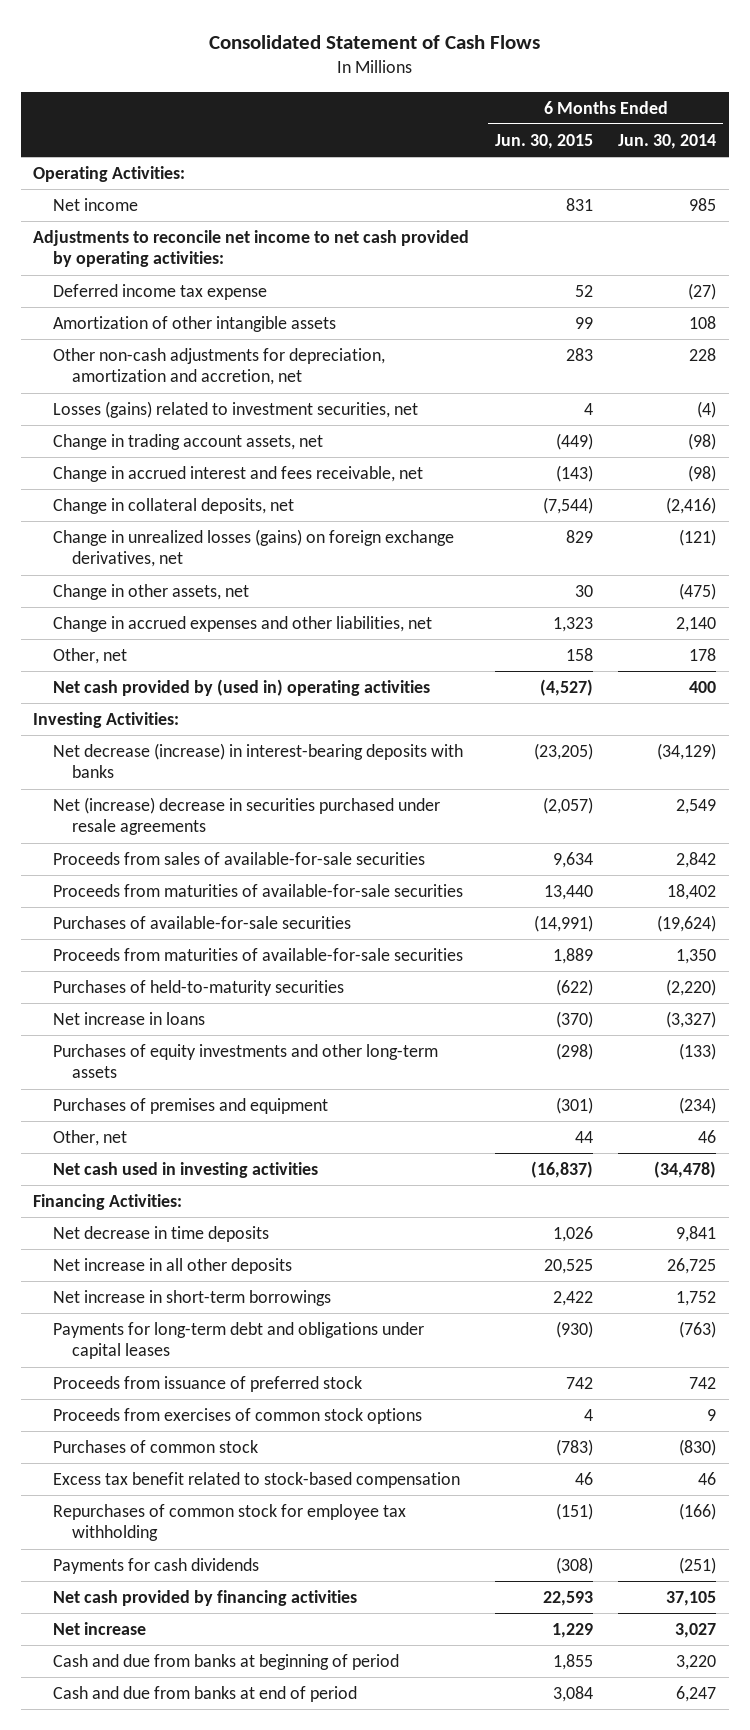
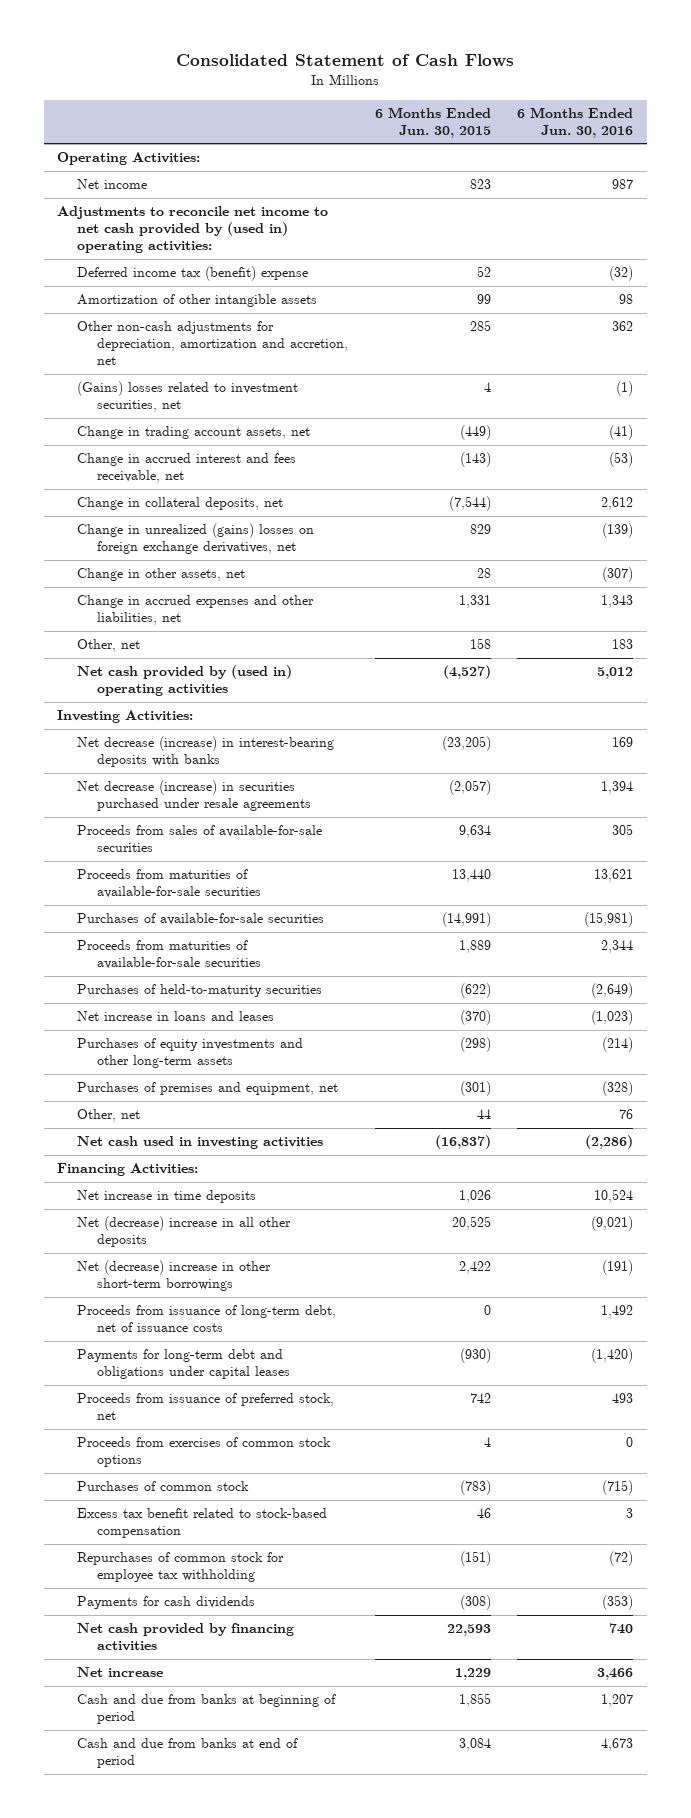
- | 6 Months Ended Jun. 30, 2015 | 6 Months Ended Jun. 30, 2014
+ | 6 Months Ended Jun. 30, 2015 | 6 Months Ended Jun. 30, 2016
- Net income | 831 | 985
- Adjustments to reconcile net income to net cash provided by operating activities:
- Deferred income tax expense | 52 | (27)
+ Net income | 823 | 987
+ Adjustments to reconcile net income to net cash provided by (used in) operating activities:
+ Deferred income tax (benefit) expense | 52 | (32)
- Other non-cash adjustments for depreciation, amortization and accretion, net | 283 | 228
- Losses (gains) related to investment securities, net | 4 | (4)
+ Other non-cash adjustments for depreciation, amortization and accretion, net | 285 | 362
+ (Gains) losses related to investment securities, net | 4 | (1)
- Change in unrealized losses (gains) on foreign exchange derivatives, net | 829 | (121)
- Change in other assets, net | 30 | (475)
- Change in accrued expenses and other liabilities, net | 1,323 | 2,140
+ Change in unrealized (gains) losses on foreign exchange derivatives, net | 829 | (139)
+ Change in other assets, net | 28 | (307)
+ Change in accrued expenses and other liabilities, net | 1,331 | 1,343
- Net (increase) decrease in securities purchased under resale agreements | (2,057) | 2,549
+ Net decrease (increase) in securities purchased under resale agreements | (2,057) | 1,394
- Net increase in loans | (370) | (3,327)
+ Net increase in loans and leases | (370) | (1,023)
- Purchases of premises and equipment | (301) | (234)
+ Purchases of premises and equipment, net | (301) | (328)
- Net decrease in time deposits | 1,026 | 9,841
- Net increase in all other deposits | 20,525 | 26,725
- Net increase in short-term borrowings | 2,422 | 1,752
+ Net increase in time deposits | 1,026 | 10,524
+ Net (decrease) increase in all other deposits | 20,525 | (9,021)
+ Net (decrease) increase in other short-term borrowings | 2,422 | (191)
+ Proceeds from issuance of long-term debt, net of issuance costs | 0 | 1,492
- Proceeds from issuance of preferred stock | 742 | 742
+ Proceeds from issuance of preferred stock, net | 742 | 493

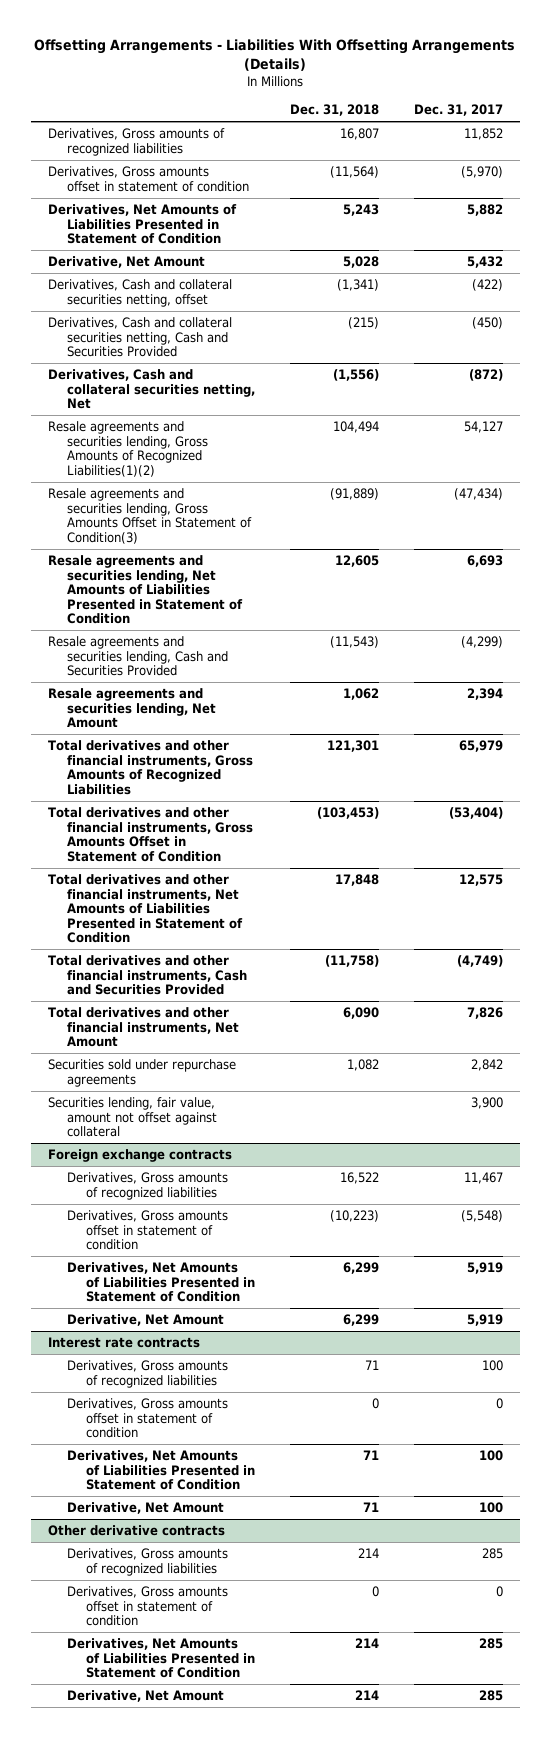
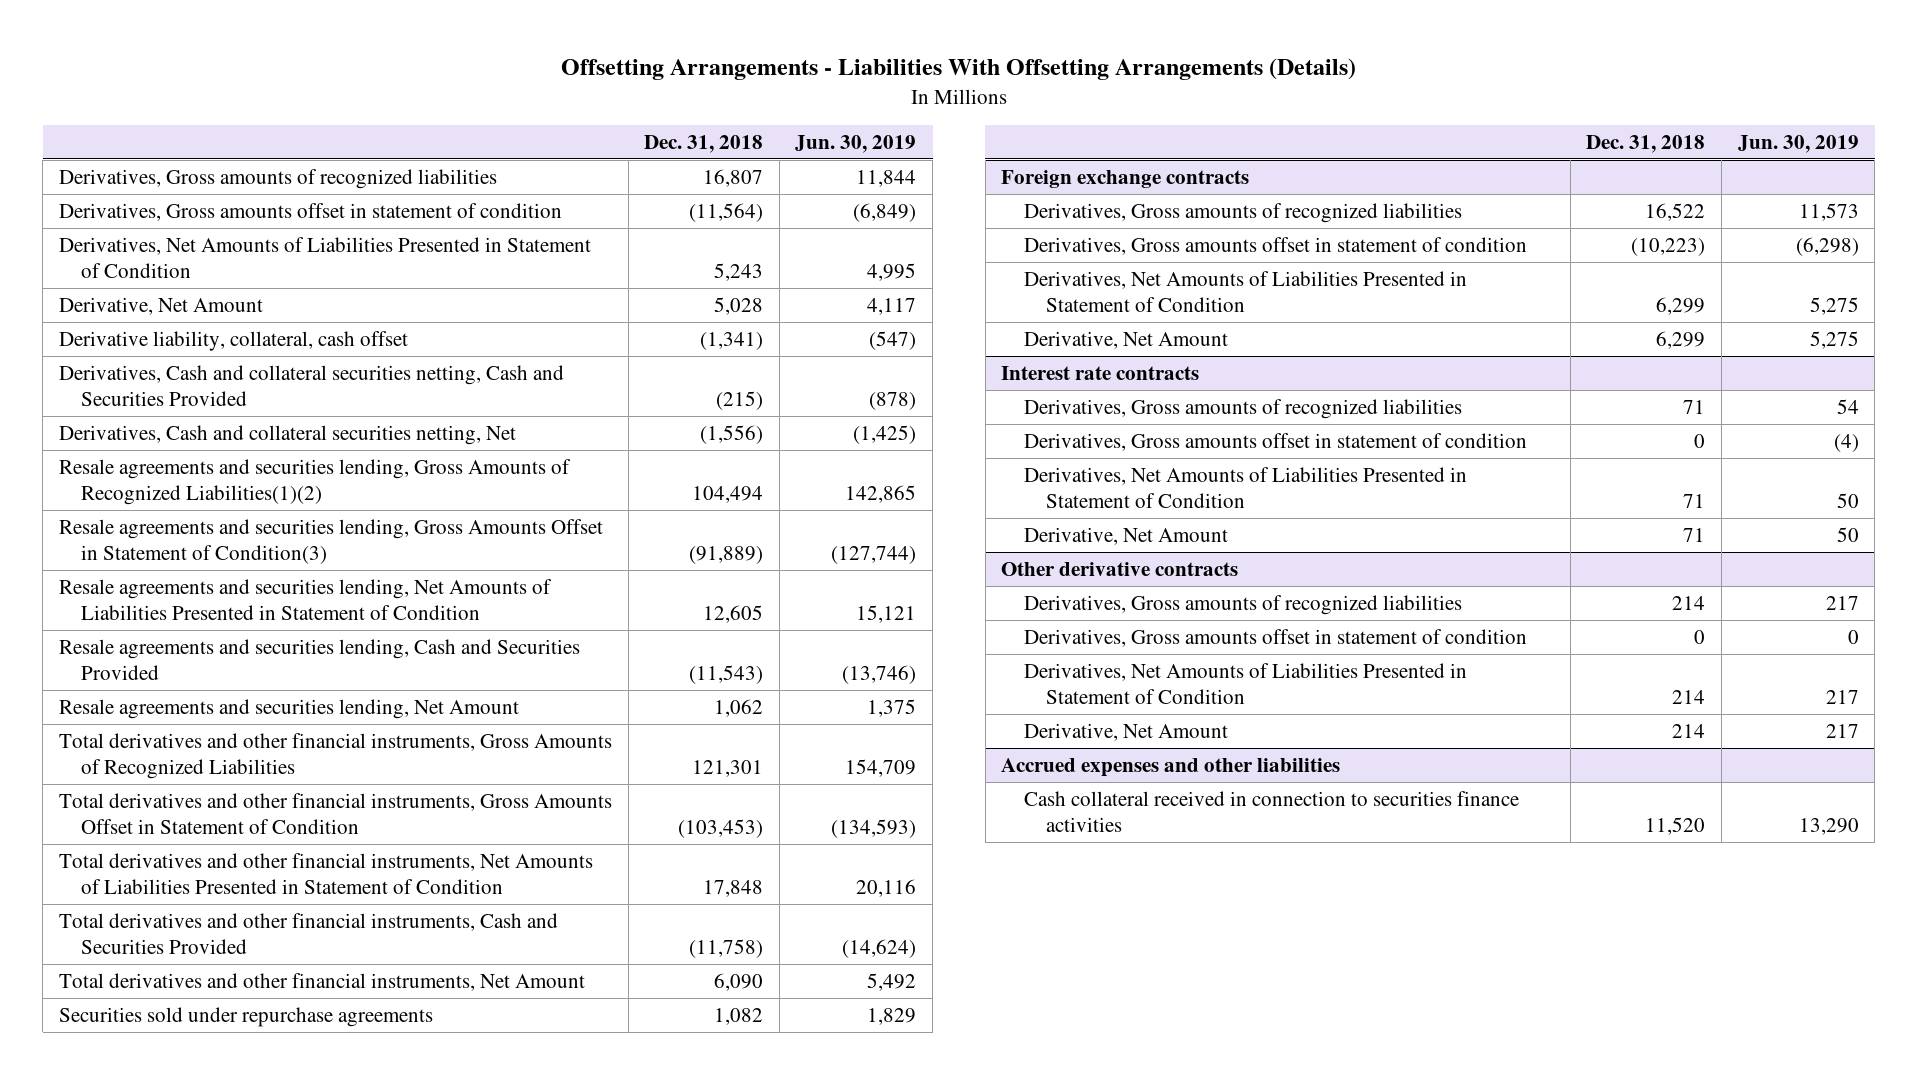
- | Dec. 31, 2018 | Dec. 31, 2017
+ | Dec. 31, 2018 | Jun. 30, 2019
- Derivatives, Cash and collateral securities netting, offset | (1,341) | (422)
+ Derivative liability, collateral, cash offset | (1,341) | (547)
- Securities lending, fair value, amount not offset against collateral | | 3,900
+ Accrued expenses and other liabilities
+ Cash collateral received in connection to securities finance activities | 11,520 | 13,290

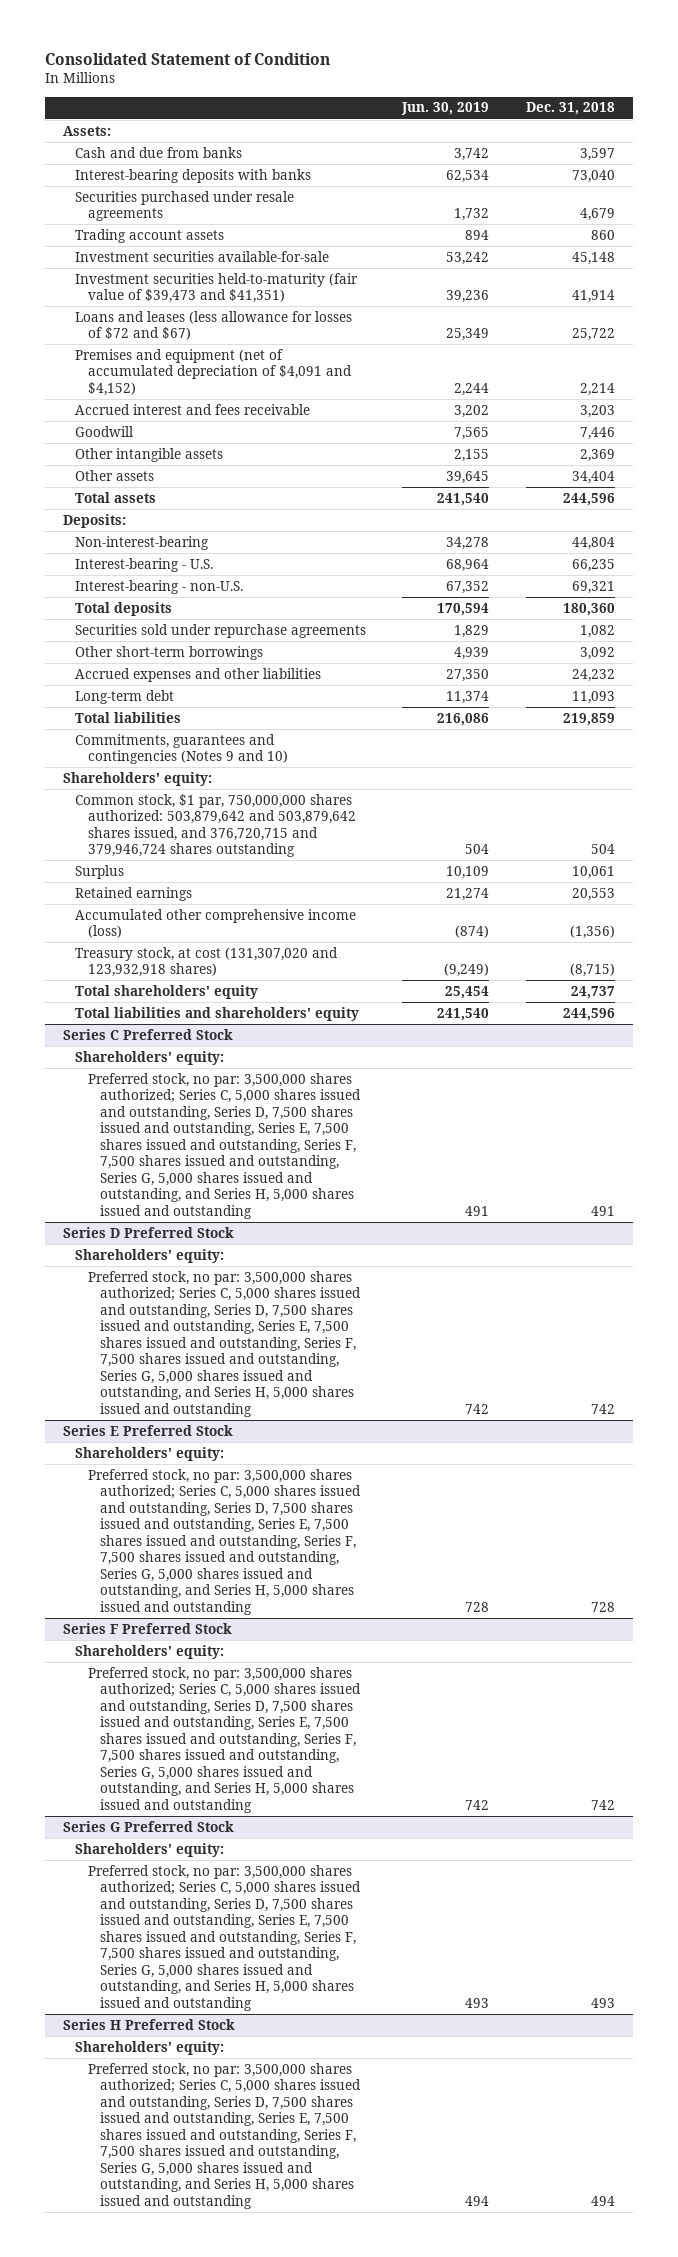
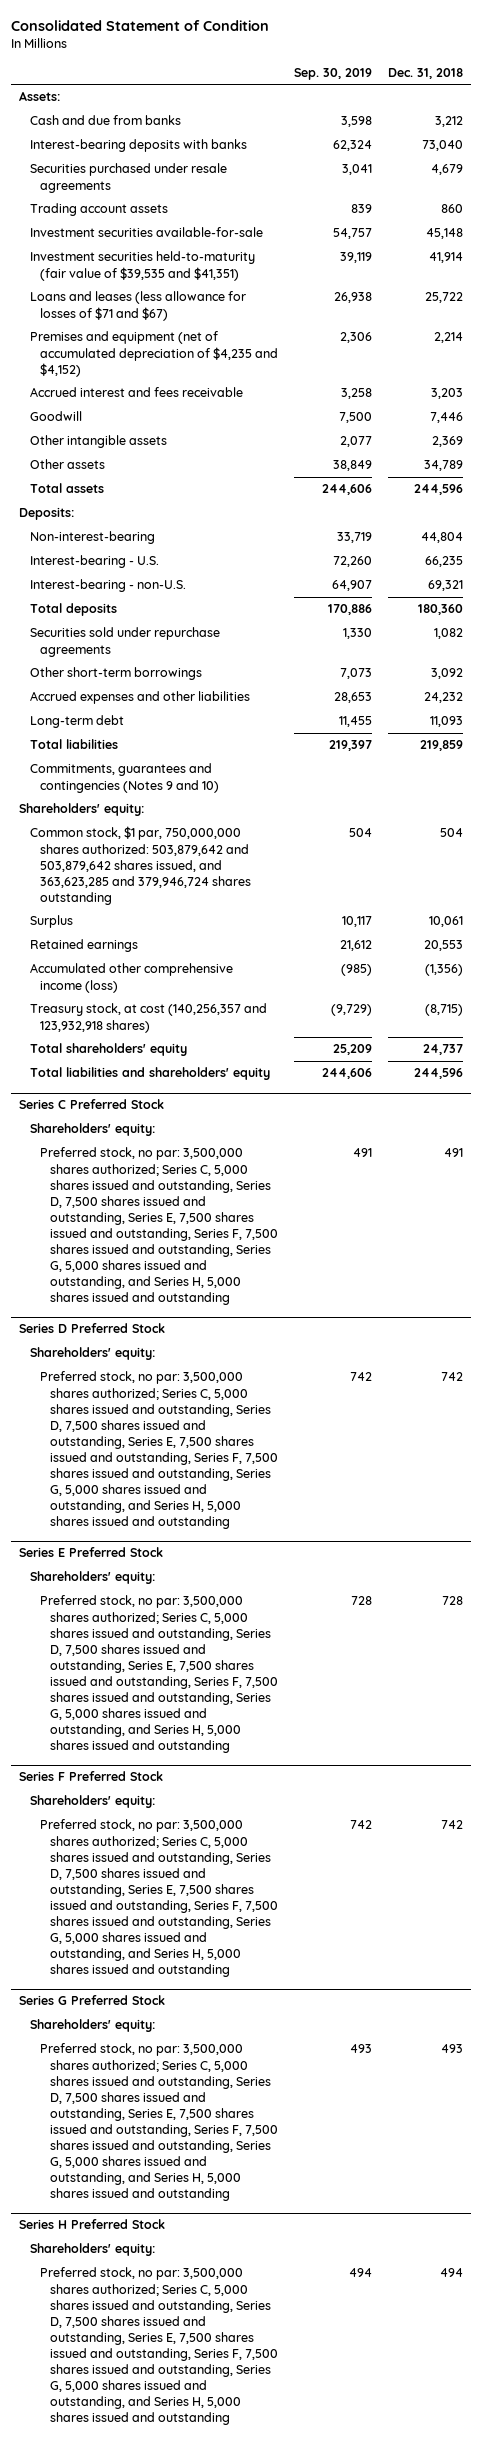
- | Jun. 30, 2019 | Dec. 31, 2018
+ | Sep. 30, 2019 | Dec. 31, 2018
- Cash and due from banks | 3,742 | 3,597
+ Cash and due from banks | 3,598 | 3,212
- Investment securities held-to-maturity (fair value of $39,473 and $41,351) | 39,236 | 41,914
- Loans and leases (less allowance for losses of $72 and $67) | 25,349 | 25,722
- Premises and equipment (net of accumulated depreciation of $4,091 and $4,152) | 2,244 | 2,214
+ Investment securities held-to-maturity (fair value of $39,535 and $41,351) | 39,119 | 41,914
+ Loans and leases (less allowance for losses of $71 and $67) | 26,938 | 25,722
+ Premises and equipment (net of accumulated depreciation of $4,235 and $4,152) | 2,306 | 2,214
- Other assets | 39,645 | 34,404
+ Other assets | 38,849 | 34,789
- Common stock, $1 par, 750,000,000 shares authorized: 503,879,642 and 503,879,642 shares issued, and 376,720,715 and 379,946,724 shares outstanding | 504 | 504
+ Common stock, $1 par, 750,000,000 shares authorized: 503,879,642 and 503,879,642 shares issued, and 363,623,285 and 379,946,724 shares outstanding | 504 | 504
- Treasury stock, at cost (131,307,020 and 123,932,918 shares) | (9,249) | (8,715)
+ Treasury stock, at cost (140,256,357 and 123,932,918 shares) | (9,729) | (8,715)

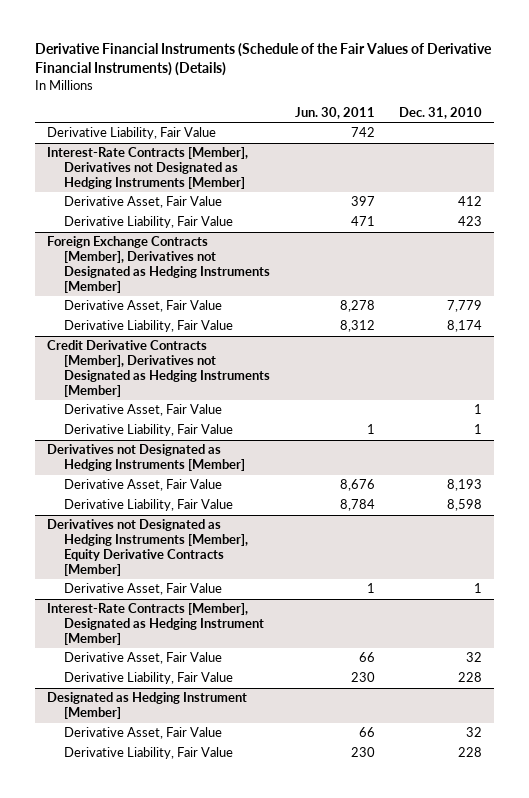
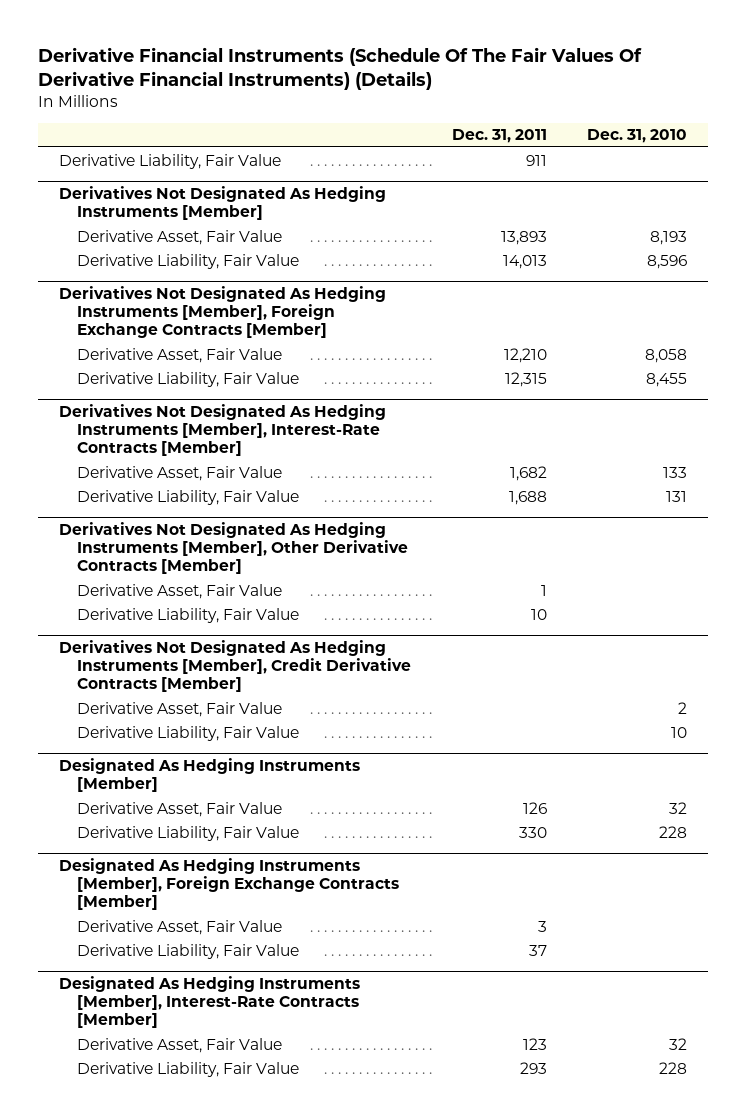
- Derivative Financial Instruments (Schedule of the Fair Values of Derivative Financial Instruments) (Details)
+ Derivative Financial Instruments (Schedule Of The Fair Values Of Derivative Financial Instruments) (Details)
- | Jun. 30, 2011 | Dec. 31, 2010
+ | Dec. 31, 2011 | Dec. 31, 2010
- Interest-Rate Contracts [Member], Derivatives not Designated as Hedging Instruments [Member]
- Derivative Asset, Fair Value | 397 | 412
- Derivative Liability, Fair Value | 471 | 423
- Foreign Exchange Contracts [Member], Derivatives not Designated as Hedging Instruments [Member]
- Derivative Asset, Fair Value | 8,278 | 7,779
- Derivative Liability, Fair Value | 8,312 | 8,174
- Credit Derivative Contracts [Member], Derivatives not Designated as Hedging Instruments [Member]
- Derivative Asset, Fair Value | | 1
- Derivative Liability, Fair Value | 1 | 1
- Derivatives not Designated as Hedging Instruments [Member]
+ Derivatives Not Designated As Hedging Instruments [Member]
- Derivative Liability, Fair Value | 8,784 | 8,598
- Derivatives not Designated as Hedging Instruments [Member], Equity Derivative Contracts [Member]
- Derivative Asset, Fair Value | 1 | 1
- Interest-Rate Contracts [Member], Designated as Hedging Instrument [Member]
+ Derivative Liability, Fair Value | 14,013 | 8,596
+ Derivatives Not Designated As Hedging Instruments [Member], Foreign Exchange Contracts [Member]
+ Derivative Asset, Fair Value | 12,210 | 8,058
+ Derivative Liability, Fair Value | 12,315 | 8,455
+ Derivatives Not Designated As Hedging Instruments [Member], Interest-Rate Contracts [Member]
+ Derivative Asset, Fair Value | 1,682 | 133
+ Derivative Liability, Fair Value | 1,688 | 131
+ Derivatives Not Designated As Hedging Instruments [Member], Other Derivative Contracts [Member]
+ Derivative Asset, Fair Value | 1 |
+ Derivative Liability, Fair Value | 10 |
+ Derivatives Not Designated As Hedging Instruments [Member], Credit Derivative Contracts [Member]
+ Derivative Asset, Fair Value | | 2
+ Derivative Liability, Fair Value | | 10
+ Designated As Hedging Instruments [Member]
- Designated as Hedging Instrument [Member]
+ Designated As Hedging Instruments [Member], Foreign Exchange Contracts [Member]
+ Derivative Asset, Fair Value | 3 |
+ Derivative Liability, Fair Value | 37 |
+ Designated As Hedging Instruments [Member], Interest-Rate Contracts [Member]

